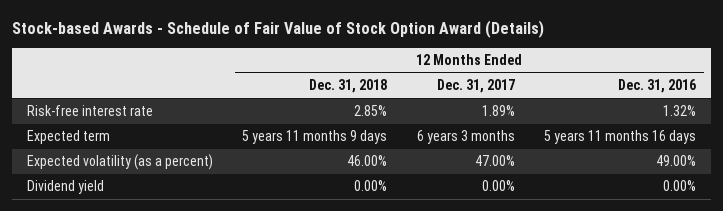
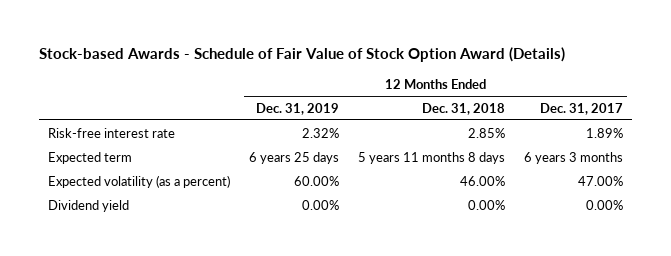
- | 12 Months Ended Dec. 31, 2018 | 12 Months Ended Dec. 31, 2017 | 12 Months Ended Dec. 31, 2016
+ | 12 Months Ended Dec. 31, 2019 | 12 Months Ended Dec. 31, 2018 | 12 Months Ended Dec. 31, 2017
- Expected term | 5 years 11 months 9 days | 6 years 3 months | 5 years 11 months 16 days
+ Expected term | 6 years 25 days | 5 years 11 months 8 days | 6 years 3 months

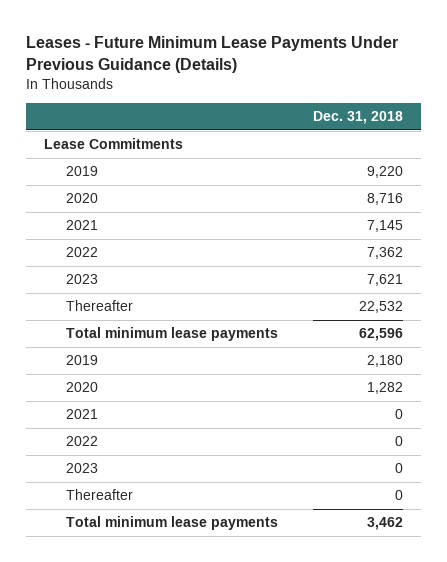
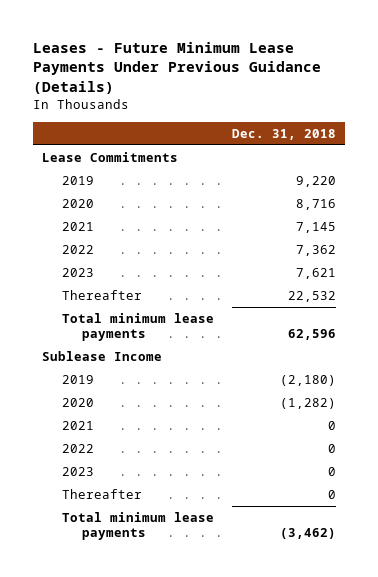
- 2019 | 2,180
- 2020 | 1,282
+ Sublease Income
+ 2019 | (2,180)
+ 2020 | (1,282)
- Total minimum lease payments | 3,462
+ Total minimum lease payments | (3,462)

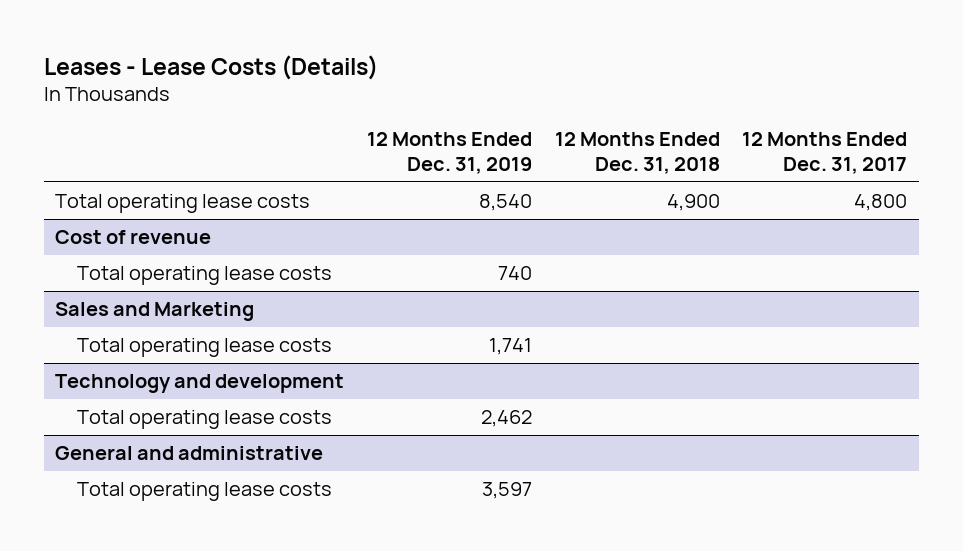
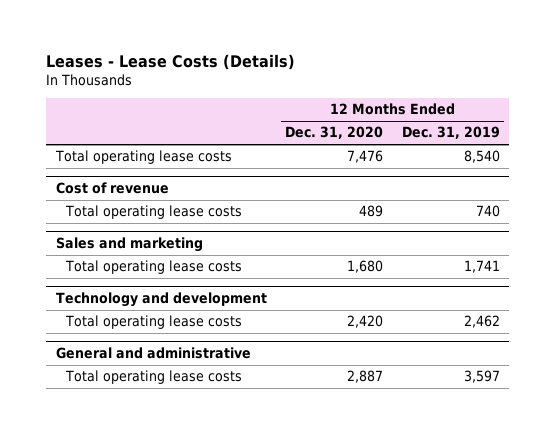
- | 12 Months Ended Dec. 31, 2019 | 12 Months Ended Dec. 31, 2018 | 12 Months Ended Dec. 31, 2017
+ | 12 Months Ended Dec. 31, 2020 | 12 Months Ended Dec. 31, 2019
- Sales and Marketing
+ Sales and marketing

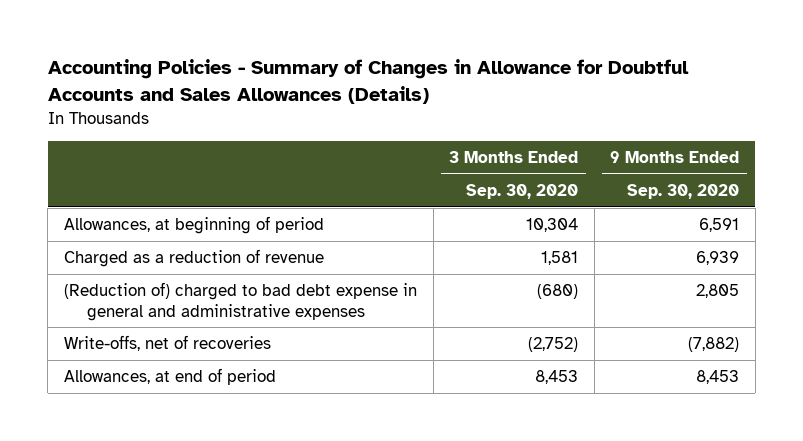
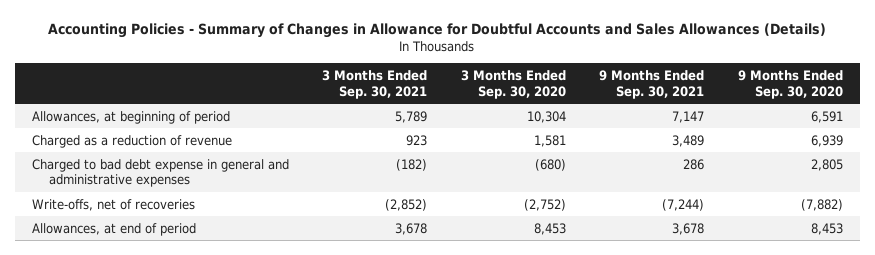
- | 3 Months Ended Sep. 30, 2020 | 9 Months Ended Sep. 30, 2020
+ | 3 Months Ended Sep. 30, 2021 | 3 Months Ended Sep. 30, 2020 | 9 Months Ended Sep. 30, 2021 | 9 Months Ended Sep. 30, 2020
- (Reduction of) charged to bad debt expense in general and administrative expenses | (680) | 2,805
+ Charged to bad debt expense in general and administrative expenses | (182) | (680) | 286 | 2,805

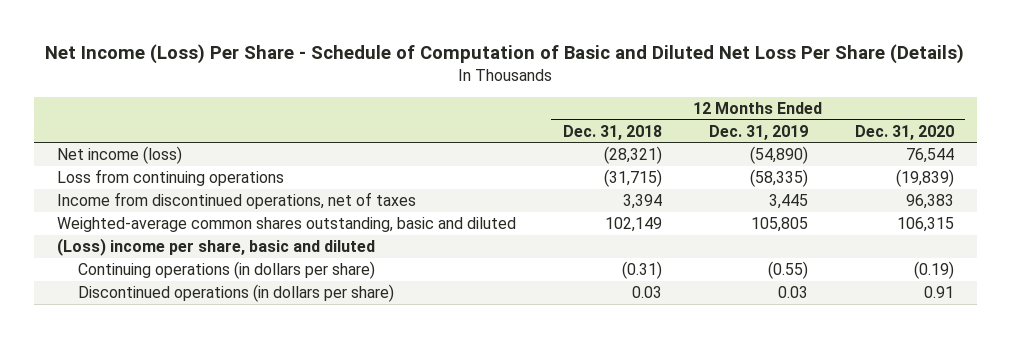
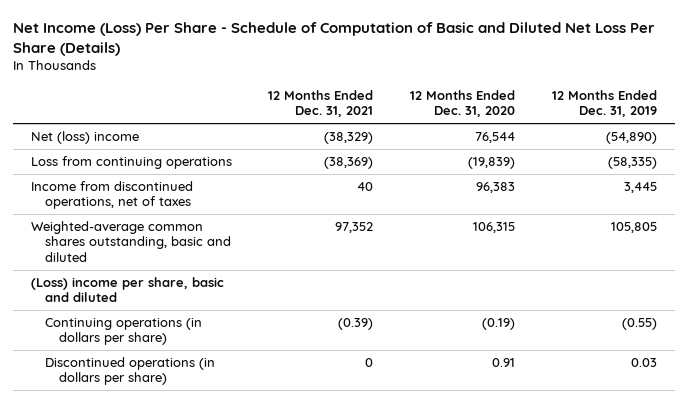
- | 12 Months Ended Dec. 31, 2018 | 12 Months Ended Dec. 31, 2019 | 12 Months Ended Dec. 31, 2020
+ | 12 Months Ended Dec. 31, 2021 | 12 Months Ended Dec. 31, 2020 | 12 Months Ended Dec. 31, 2019
- Net income (loss) | (28,321) | (54,890) | 76,544
+ Net (loss) income | (38,329) | 76,544 | (54,890)

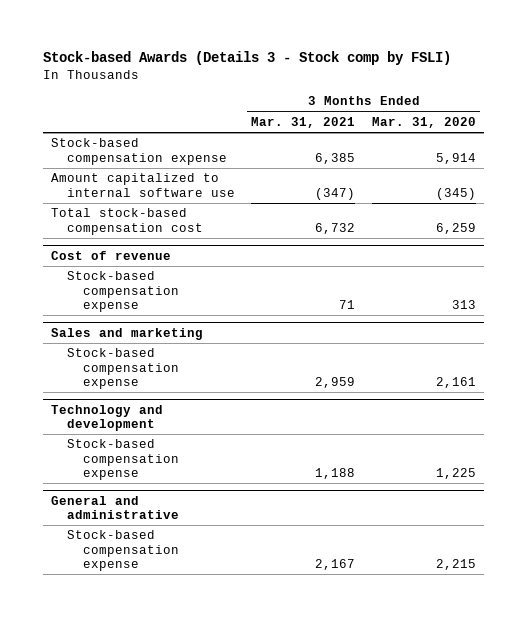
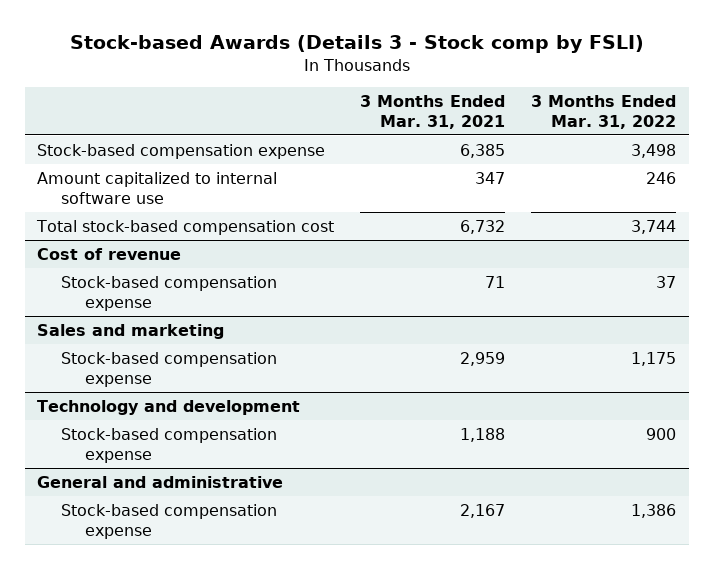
- | 3 Months Ended Mar. 31, 2021 | 3 Months Ended Mar. 31, 2020
+ | 3 Months Ended Mar. 31, 2021 | 3 Months Ended Mar. 31, 2022
- Amount capitalized to internal software use | (347) | (345)
+ Amount capitalized to internal software use | 347 | 246

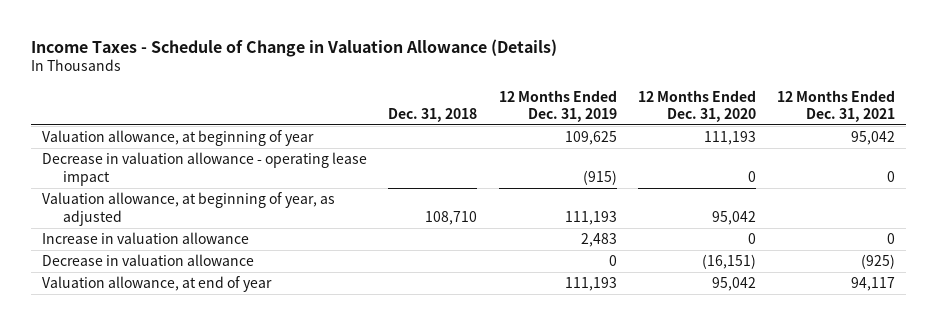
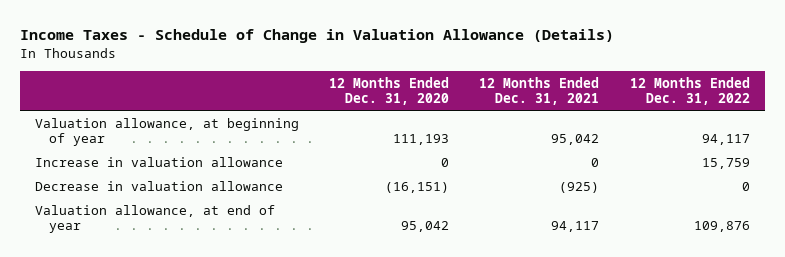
- | Dec. 31, 2018 | 12 Months Ended Dec. 31, 2019 | 12 Months Ended Dec. 31, 2020 | 12 Months Ended Dec. 31, 2021
+ | 12 Months Ended Dec. 31, 2020 | 12 Months Ended Dec. 31, 2021 | 12 Months Ended Dec. 31, 2022
- Decrease in valuation allowance - operating lease impact | | (915) | 0 | 0
- Valuation allowance, at beginning of year, as adjusted | 108,710 | 111,193 | 95,042 |

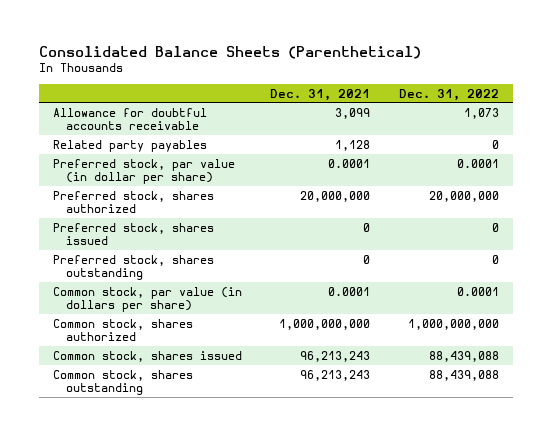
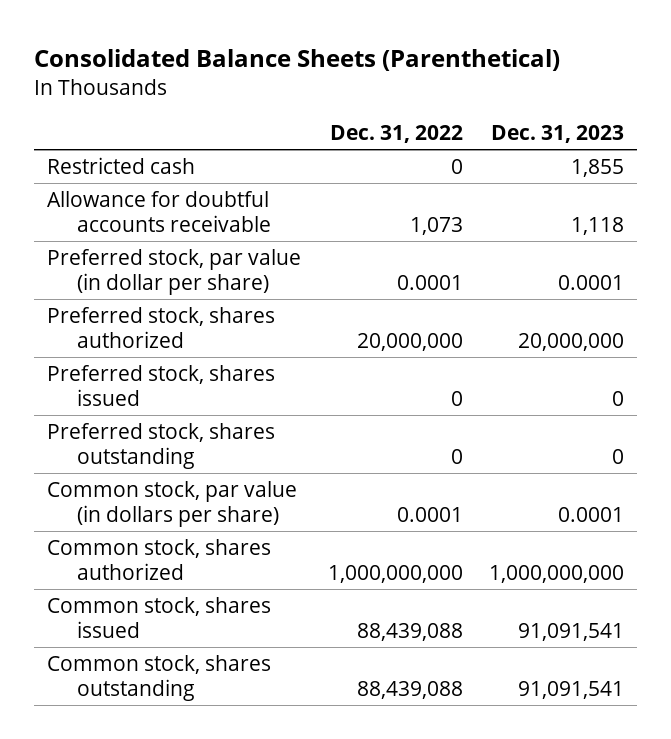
- | Dec. 31, 2021 | Dec. 31, 2022
+ | Dec. 31, 2022 | Dec. 31, 2023
+ Restricted cash | 0 | 1,855
- Related party payables | 1,128 | 0

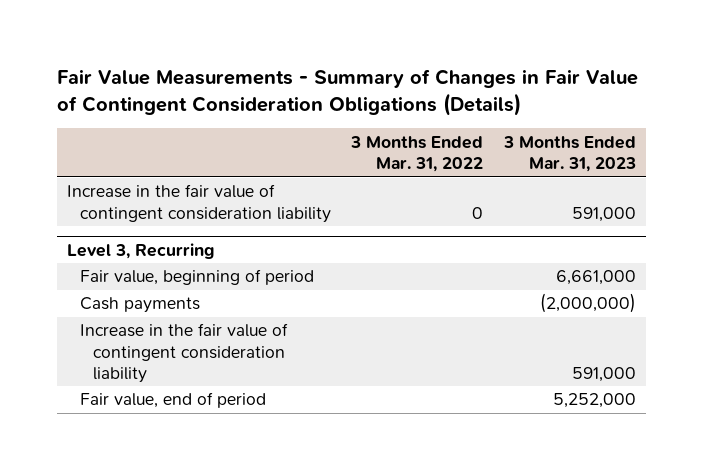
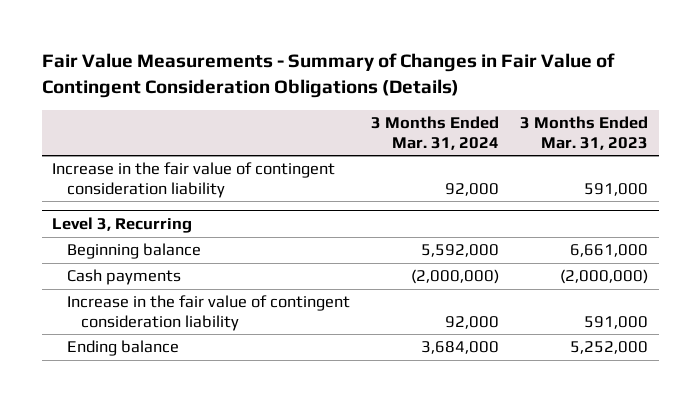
- | 3 Months Ended Mar. 31, 2022 | 3 Months Ended Mar. 31, 2023
+ | 3 Months Ended Mar. 31, 2024 | 3 Months Ended Mar. 31, 2023
@ Level 3, Recurring
- Fair value, beginning of period | | 6,661,000
+ Beginning balance | 5,592,000 | 6,661,000
- Fair value, end of period | | 5,252,000
+ Ending balance | 3,684,000 | 5,252,000

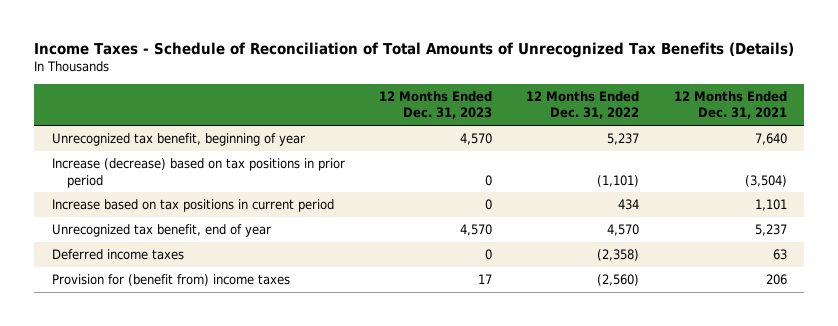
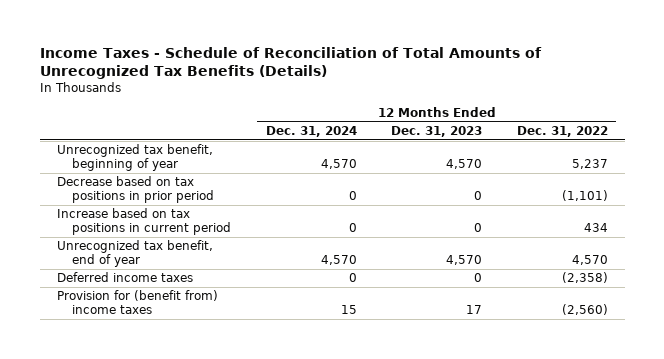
- | 12 Months Ended Dec. 31, 2023 | 12 Months Ended Dec. 31, 2022 | 12 Months Ended Dec. 31, 2021
+ | 12 Months Ended Dec. 31, 2024 | 12 Months Ended Dec. 31, 2023 | 12 Months Ended Dec. 31, 2022
- Increase (decrease) based on tax positions in prior period | 0 | (1,101) | (3,504)
+ Decrease based on tax positions in prior period | 0 | 0 | (1,101)

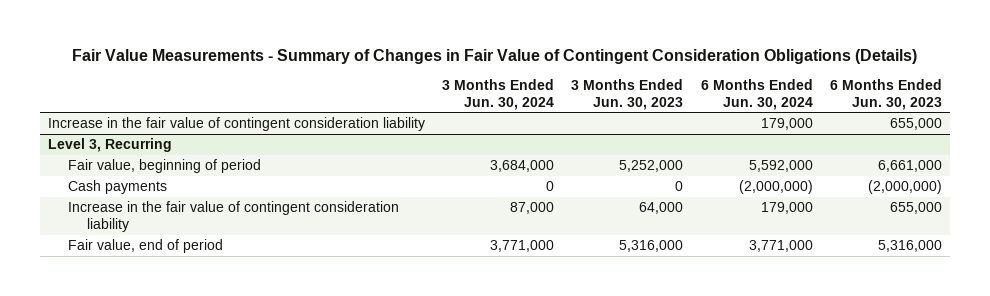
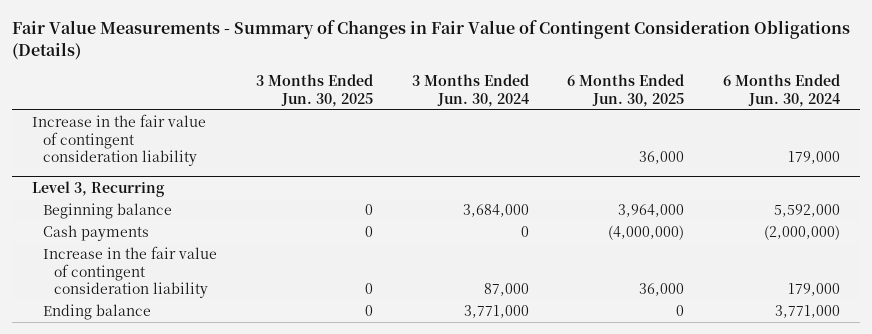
- | 3 Months Ended Jun. 30, 2024 | 3 Months Ended Jun. 30, 2023 | 6 Months Ended Jun. 30, 2024 | 6 Months Ended Jun. 30, 2023
+ | 3 Months Ended Jun. 30, 2025 | 3 Months Ended Jun. 30, 2024 | 6 Months Ended Jun. 30, 2025 | 6 Months Ended Jun. 30, 2024
@ Level 3, Recurring
- Fair value, beginning of period | 3,684,000 | 5,252,000 | 5,592,000 | 6,661,000
+ Beginning balance | 0 | 3,684,000 | 3,964,000 | 5,592,000
- Fair value, end of period | 3,771,000 | 5,316,000 | 3,771,000 | 5,316,000
+ Ending balance | 0 | 3,771,000 | 0 | 3,771,000

